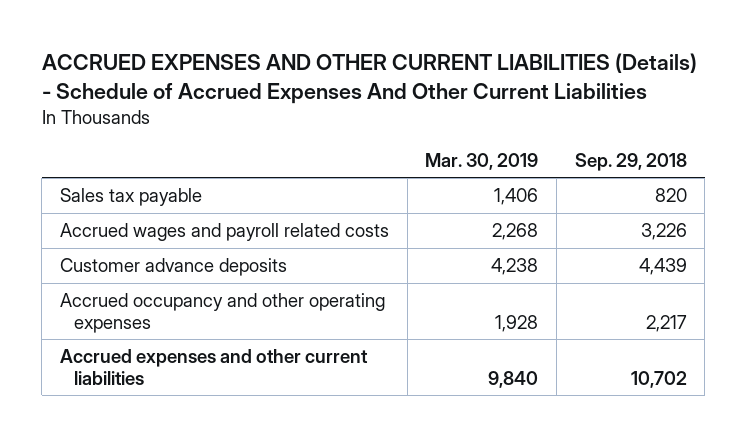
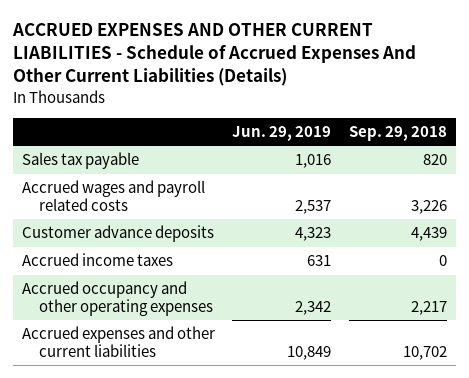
- ACCRUED EXPENSES AND OTHER CURRENT LIABILITIES (Details) - Schedule of Accrued Expenses And Other Current Liabilities
+ ACCRUED EXPENSES AND OTHER CURRENT LIABILITIES - Schedule of Accrued Expenses And Other Current Liabilities (Details)
- | Mar. 30, 2019 | Sep. 29, 2018
+ | Jun. 29, 2019 | Sep. 29, 2018
+ Accrued income taxes | 631 | 0

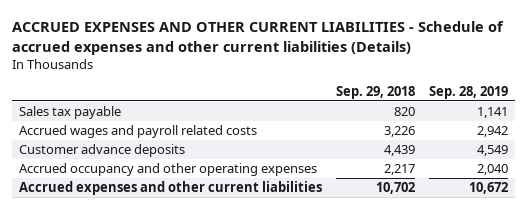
- ACCRUED EXPENSES AND OTHER CURRENT LIABILITIES - Schedule of Accrued Expenses And Other Current Liabilities (Details)
+ ACCRUED EXPENSES AND OTHER CURRENT LIABILITIES - Schedule of accrued expenses and other current liabilities (Details)
- | Jun. 29, 2019 | Sep. 29, 2018
+ | Sep. 29, 2018 | Sep. 28, 2019
- Accrued income taxes | 631 | 0

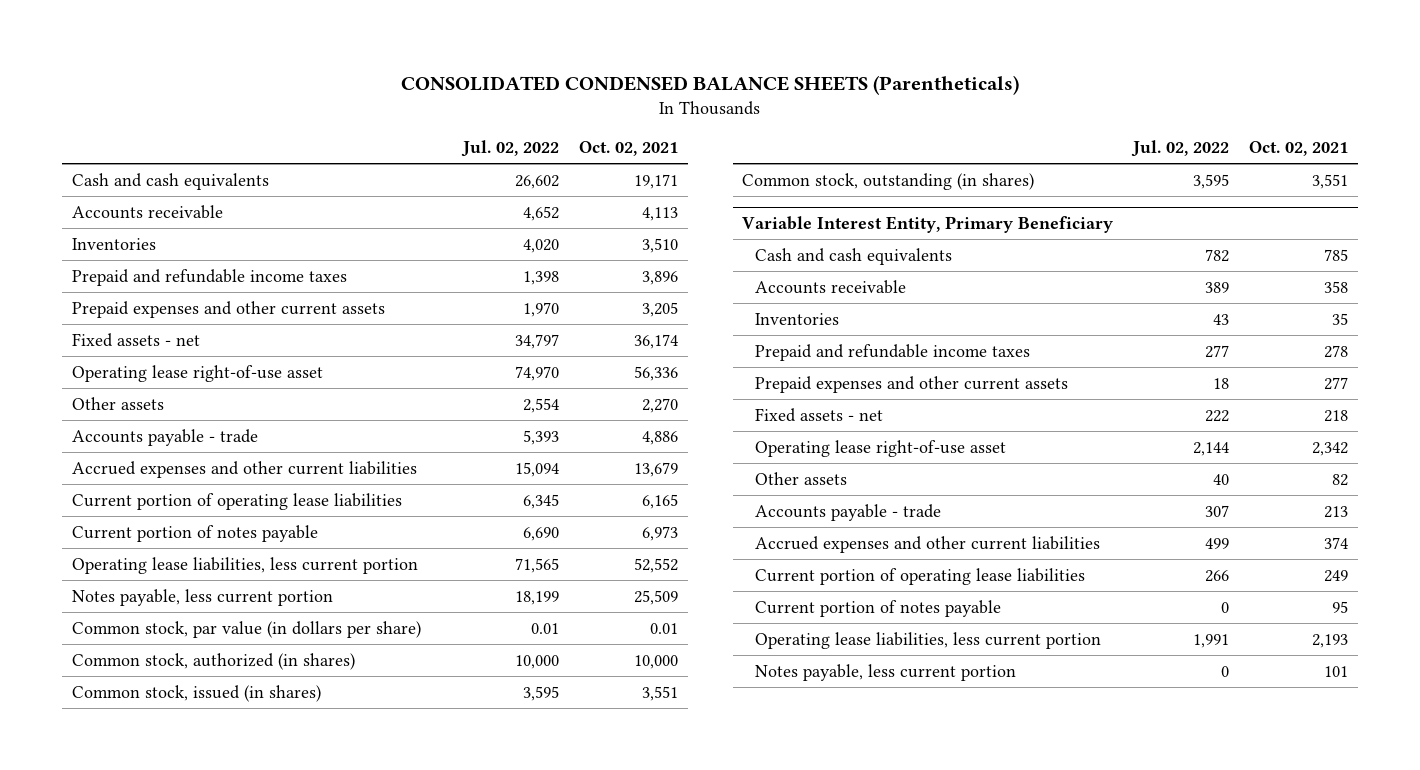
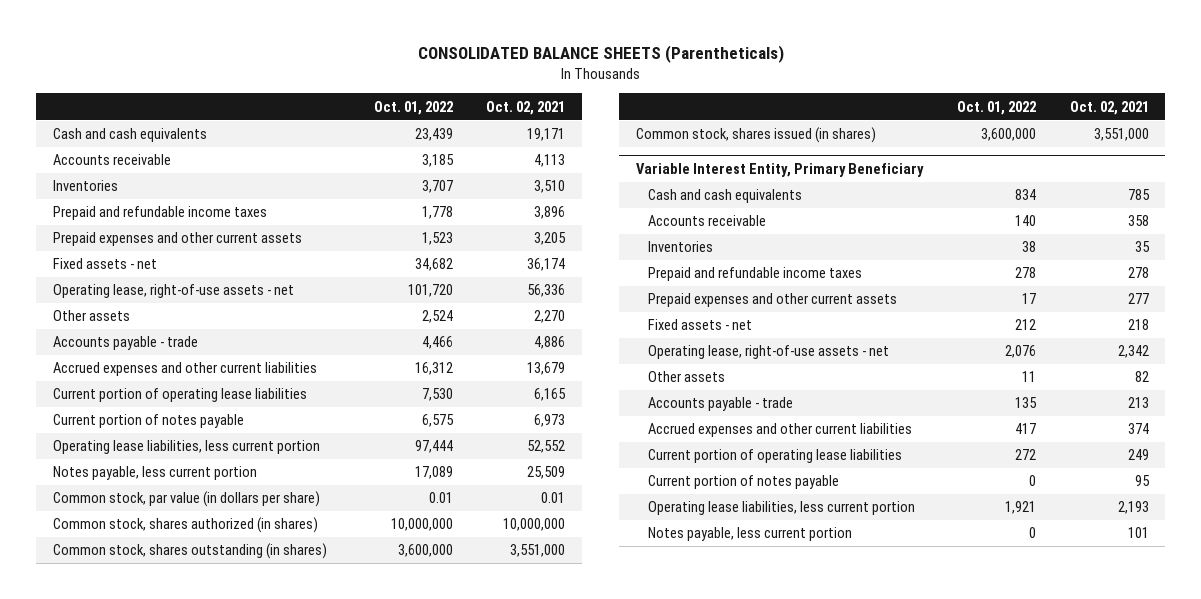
- CONSOLIDATED CONDENSED BALANCE SHEETS (Parentheticals)
+ CONSOLIDATED BALANCE SHEETS (Parentheticals)
- | Jul. 02, 2022 | Oct. 02, 2021
+ | Oct. 01, 2022 | Oct. 02, 2021
- Operating lease right-of-use asset | 74,970 | 56,336
+ Operating lease, right-of-use assets - net | 101,720 | 56,336
- Common stock, authorized (in shares) | 10,000 | 10,000
- Common stock, issued (in shares) | 3,595 | 3,551
- Common stock, outstanding (in shares) | 3,595 | 3,551
+ Common stock, shares authorized (in shares) | 10,000,000 | 10,000,000
+ Common stock, shares outstanding (in shares) | 3,600,000 | 3,551,000
+ Common stock, shares issued (in shares) | 3,600,000 | 3,551,000
@ Variable Interest Entity, Primary Beneficiary
- Operating lease right-of-use asset | 2,144 | 2,342
+ Operating lease, right-of-use assets - net | 2,076 | 2,342

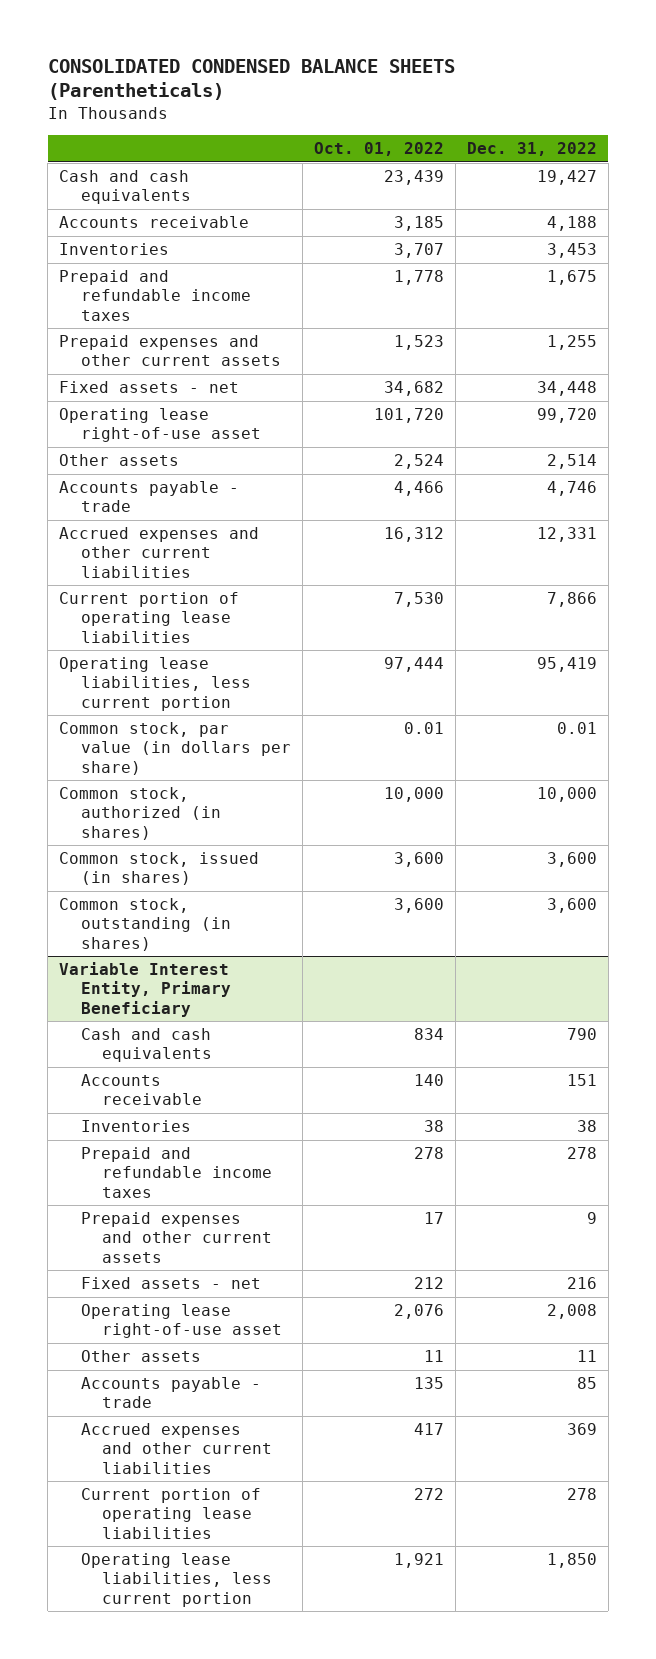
- CONSOLIDATED BALANCE SHEETS (Parentheticals)
+ CONSOLIDATED CONDENSED BALANCE SHEETS (Parentheticals)
- | Oct. 01, 2022 | Oct. 02, 2021
+ | Oct. 01, 2022 | Dec. 31, 2022
- Operating lease, right-of-use assets - net | 101,720 | 56,336
+ Operating lease right-of-use asset | 101,720 | 99,720
- Current portion of notes payable | 6,575 | 6,973
- Notes payable, less current portion | 17,089 | 25,509
- Common stock, shares authorized (in shares) | 10,000,000 | 10,000,000
- Common stock, shares outstanding (in shares) | 3,600,000 | 3,551,000
- Common stock, shares issued (in shares) | 3,600,000 | 3,551,000
+ Common stock, authorized (in shares) | 10,000 | 10,000
+ Common stock, issued (in shares) | 3,600 | 3,600
+ Common stock, outstanding (in shares) | 3,600 | 3,600
@ Variable Interest Entity, Primary Beneficiary
- Operating lease, right-of-use assets - net | 2,076 | 2,342
+ Operating lease right-of-use asset | 2,076 | 2,008
- Current portion of notes payable | 0 | 95
- Notes payable, less current portion | 0 | 101

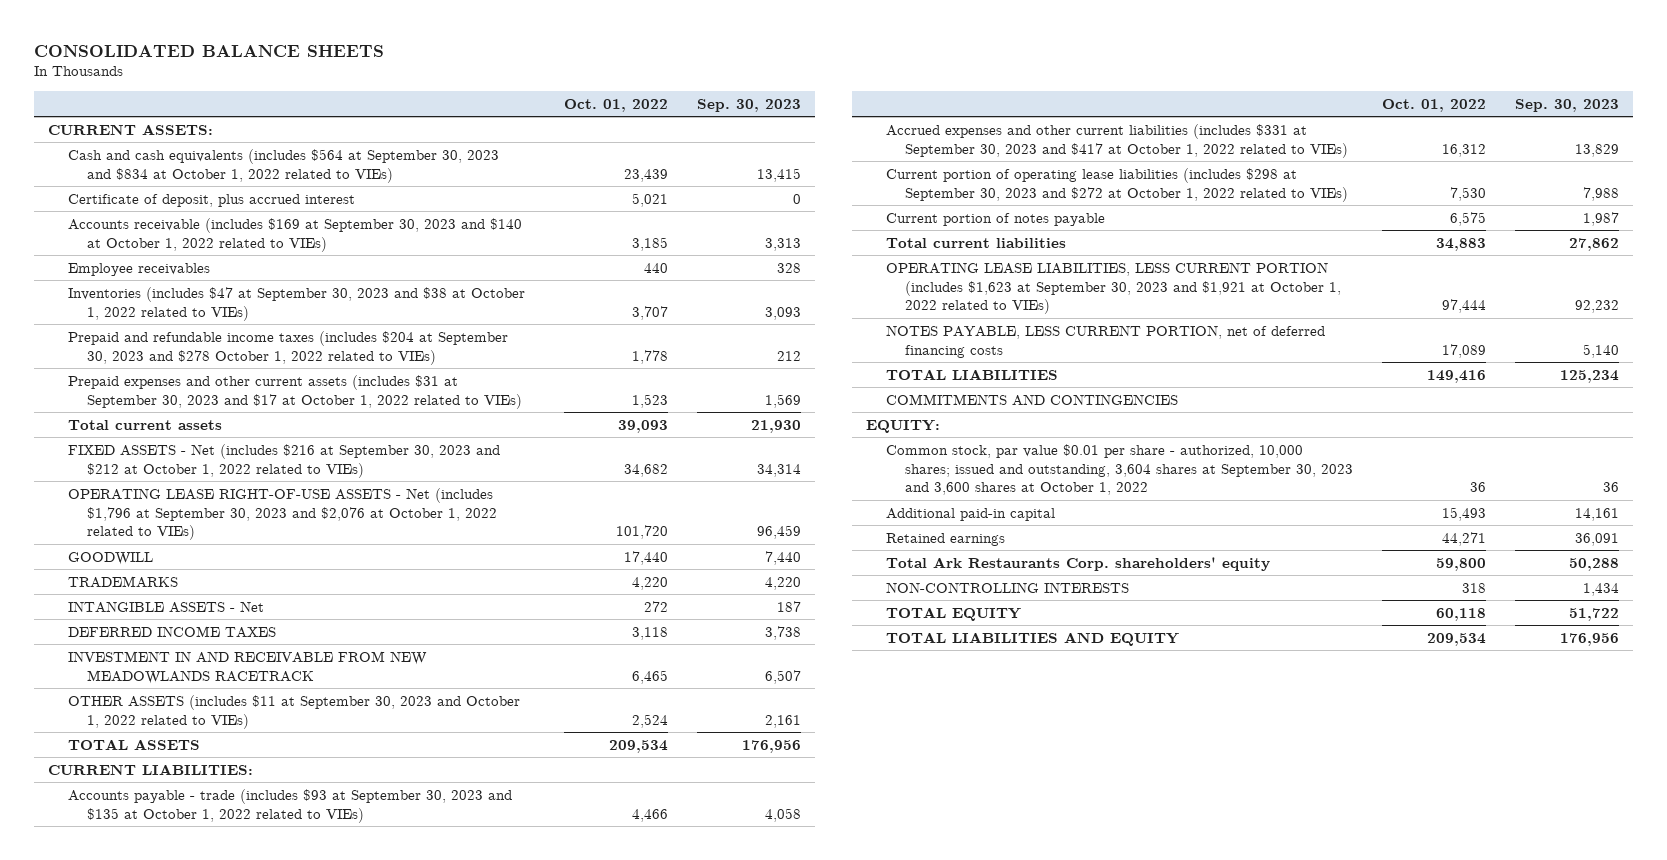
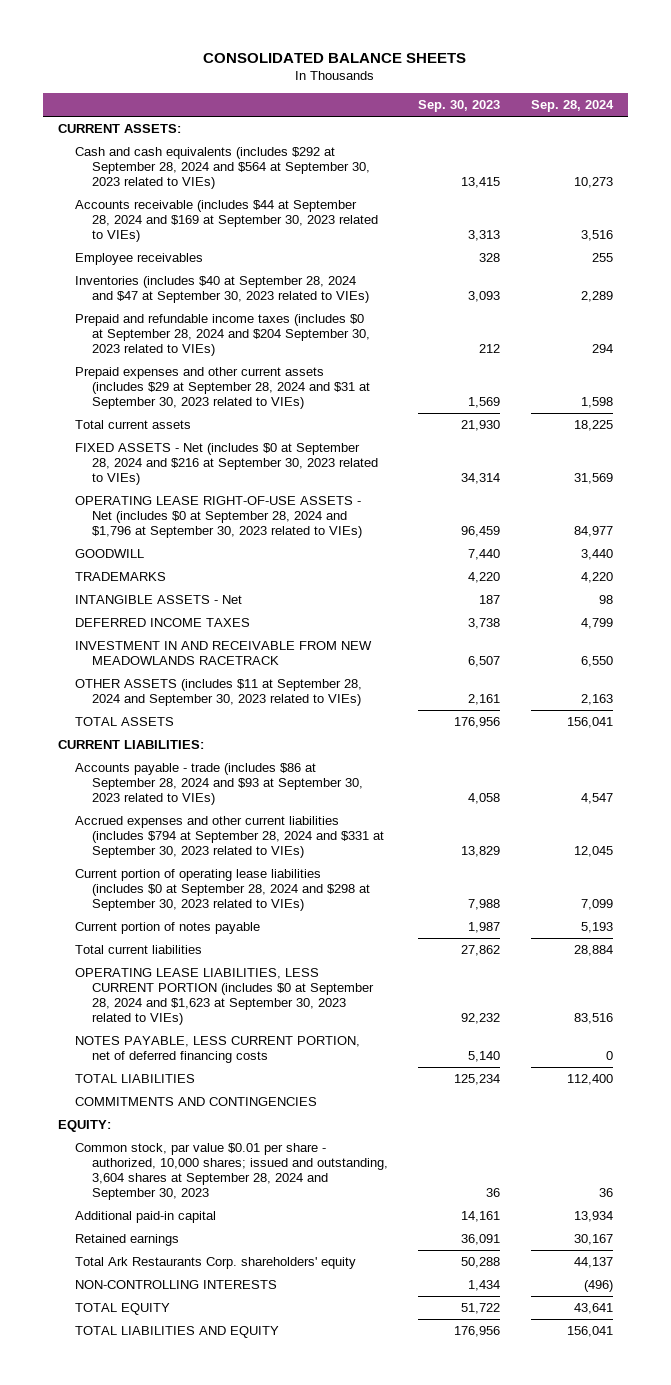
- | Oct. 01, 2022 | Sep. 30, 2023
+ | Sep. 30, 2023 | Sep. 28, 2024
- Cash and cash equivalents (includes $564 at September 30, 2023 and $834 at October 1, 2022 related to VIEs) | 23,439 | 13,415
- Certificate of deposit, plus accrued interest | 5,021 | 0
- Accounts receivable (includes $169 at September 30, 2023 and $140 at October 1, 2022 related to VIEs) | 3,185 | 3,313
+ Cash and cash equivalents (includes $292 at September 28, 2024 and $564 at September 30, 2023 related to VIEs) | 13,415 | 10,273
+ Accounts receivable (includes $44 at September 28, 2024 and $169 at September 30, 2023 related to VIEs) | 3,313 | 3,516
- Inventories (includes $47 at September 30, 2023 and $38 at October 1, 2022 related to VIEs) | 3,707 | 3,093
- Prepaid and refundable income taxes (includes $204 at September 30, 2023 and $278 October 1, 2022 related to VIEs) | 1,778 | 212
- Prepaid expenses and other current assets (includes $31 at September 30, 2023 and $17 at October 1, 2022 related to VIEs) | 1,523 | 1,569
+ Inventories (includes $40 at September 28, 2024 and $47 at September 30, 2023 related to VIEs) | 3,093 | 2,289
+ Prepaid and refundable income taxes (includes $0 at September 28, 2024 and $204 September 30, 2023 related to VIEs) | 212 | 294
+ Prepaid expenses and other current assets (includes $29 at September 28, 2024 and $31 at September 30, 2023 related to VIEs) | 1,569 | 1,598
- FIXED ASSETS - Net (includes $216 at September 30, 2023 and $212 at October 1, 2022 related to VIEs) | 34,682 | 34,314
- OPERATING LEASE RIGHT-OF-USE ASSETS - Net (includes $1,796 at September 30, 2023 and $2,076 at October 1, 2022 related to VIEs) | 101,720 | 96,459
+ FIXED ASSETS - Net (includes $0 at September 28, 2024 and $216 at September 30, 2023 related to VIEs) | 34,314 | 31,569
+ OPERATING LEASE RIGHT-OF-USE ASSETS - Net (includes $0 at September 28, 2024 and $1,796 at September 30, 2023 related to VIEs) | 96,459 | 84,977
- OTHER ASSETS (includes $11 at September 30, 2023 and October 1, 2022 related to VIEs) | 2,524 | 2,161
+ OTHER ASSETS (includes $11 at September 28, 2024 and September 30, 2023 related to VIEs) | 2,161 | 2,163
- Accounts payable - trade (includes $93 at September 30, 2023 and $135 at October 1, 2022 related to VIEs) | 4,466 | 4,058
- Accrued expenses and other current liabilities (includes $331 at September 30, 2023 and $417 at October 1, 2022 related to VIEs) | 16,312 | 13,829
- Current portion of operating lease liabilities (includes $298 at September 30, 2023 and $272 at October 1, 2022 related to VIEs) | 7,530 | 7,988
+ Accounts payable - trade (includes $86 at September 28, 2024 and $93 at September 30, 2023 related to VIEs) | 4,058 | 4,547
+ Accrued expenses and other current liabilities (includes $794 at September 28, 2024 and $331 at September 30, 2023 related to VIEs) | 13,829 | 12,045
+ Current portion of operating lease liabilities (includes $0 at September 28, 2024 and $298 at September 30, 2023 related to VIEs) | 7,988 | 7,099
- OPERATING LEASE LIABILITIES, LESS CURRENT PORTION (includes $1,623 at September 30, 2023 and $1,921 at October 1, 2022 related to VIEs) | 97,444 | 92,232
+ OPERATING LEASE LIABILITIES, LESS CURRENT PORTION (includes $0 at September 28, 2024 and $1,623 at September 30, 2023 related to VIEs) | 92,232 | 83,516
- Common stock, par value $0.01 per share - authorized, 10,000 shares; issued and outstanding, 3,604 shares at September 30, 2023 and 3,600 shares at October 1, 2022 | 36 | 36
+ Common stock, par value $0.01 per share - authorized, 10,000 shares; issued and outstanding, 3,604 shares at September 28, 2024 and September 30, 2023 | 36 | 36

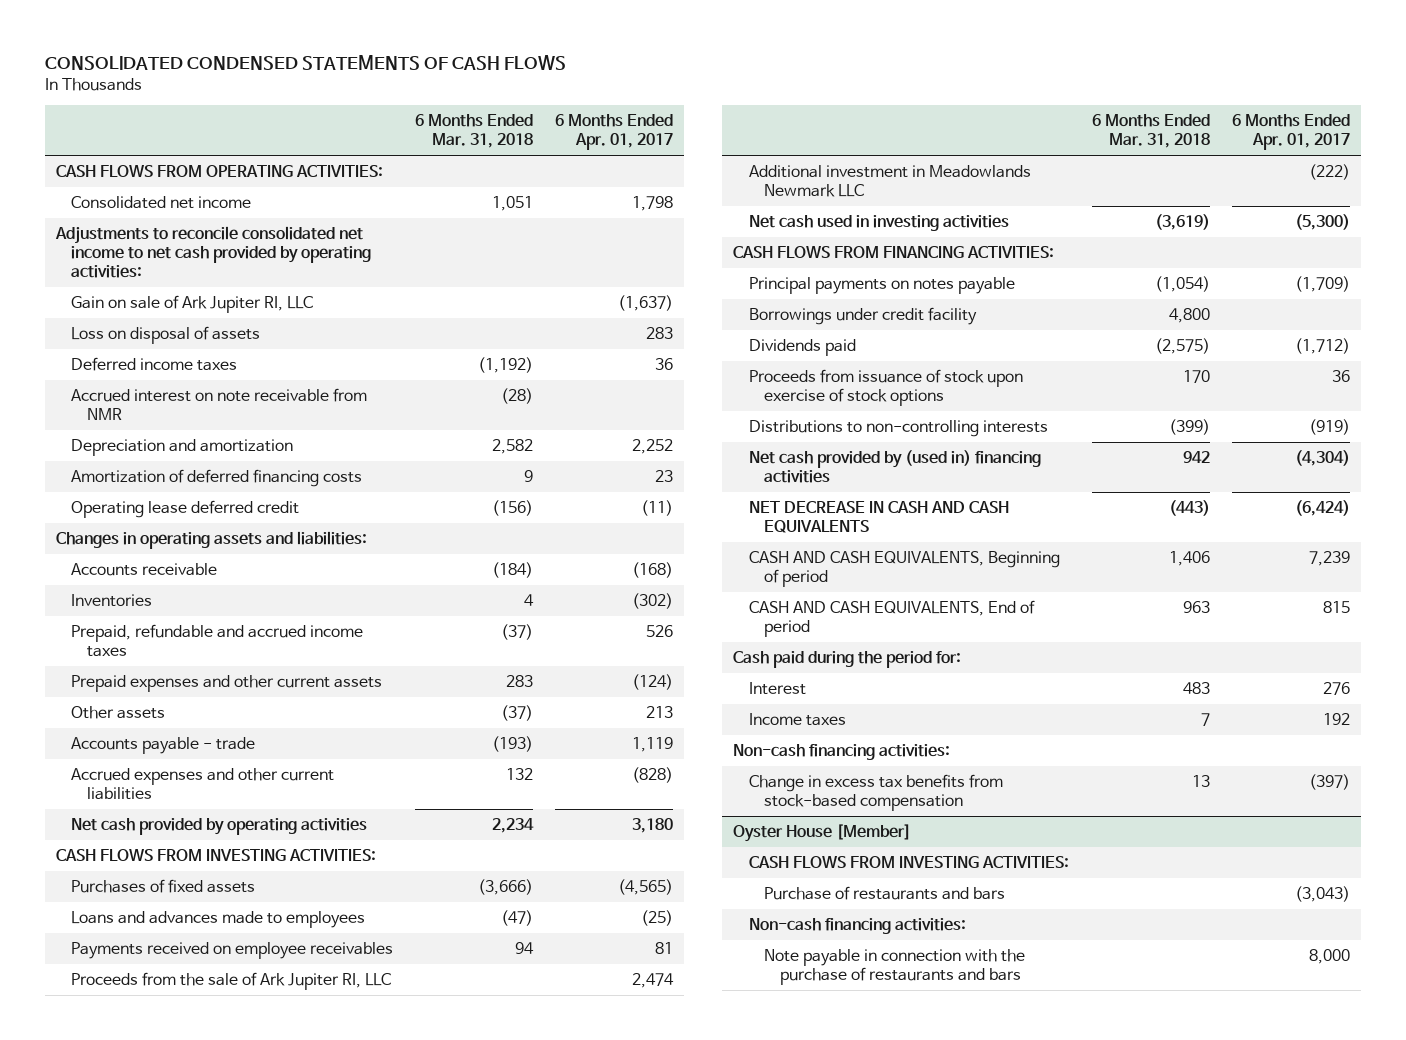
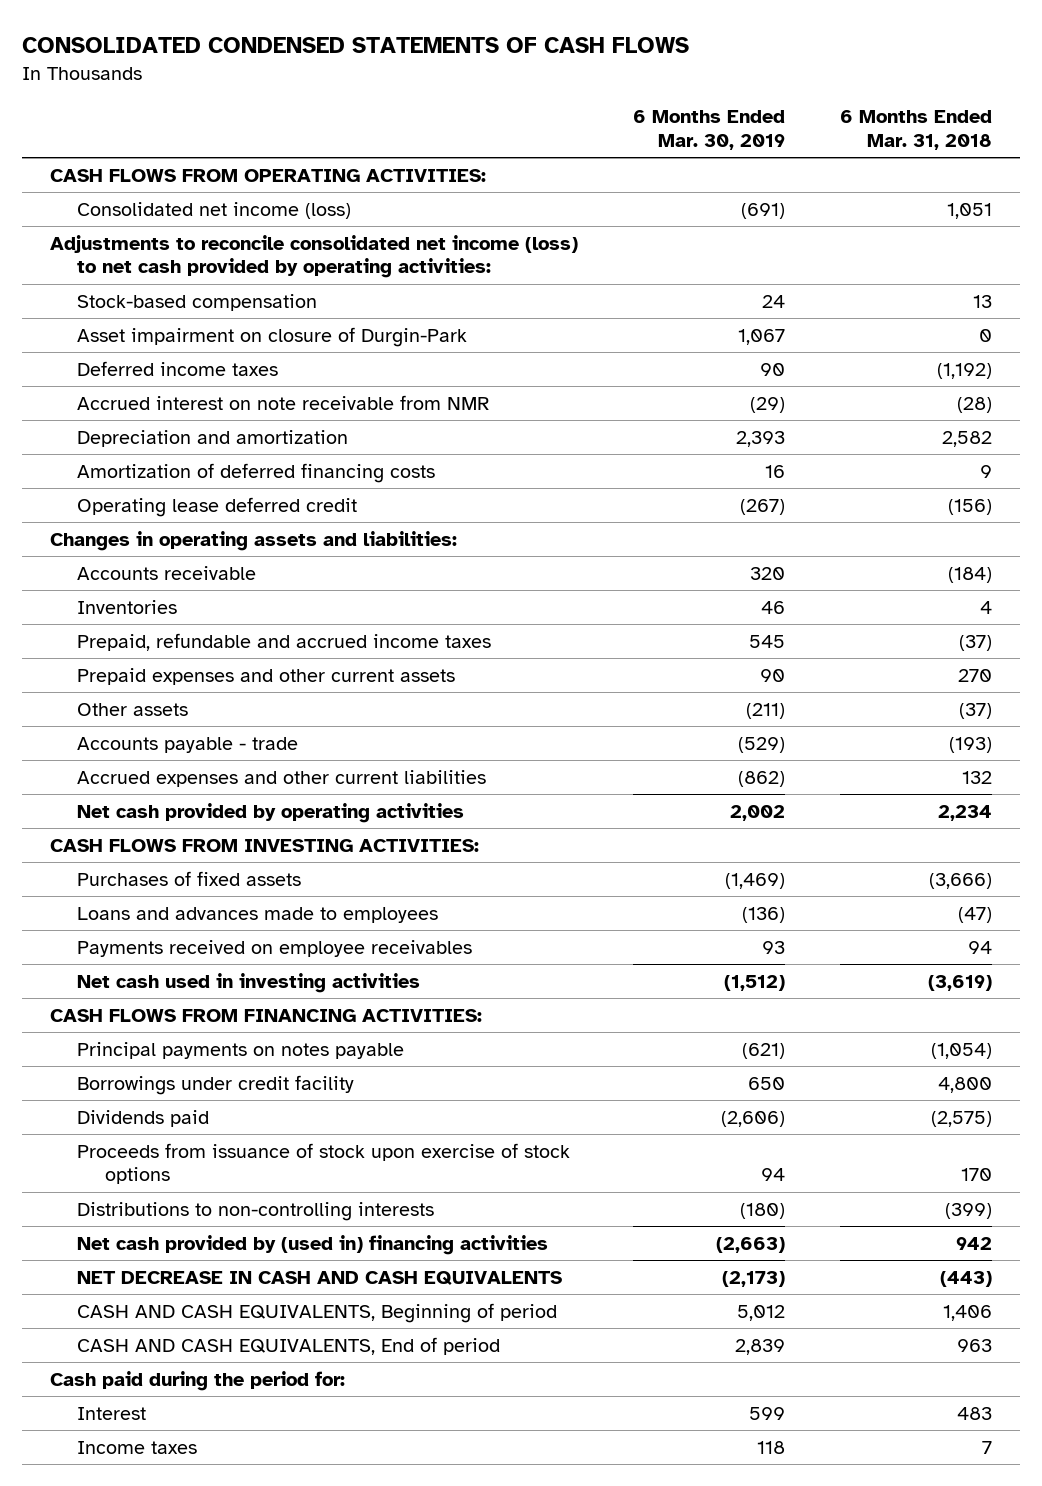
- | 6 Months Ended Mar. 31, 2018 | 6 Months Ended Apr. 01, 2017
+ | 6 Months Ended Mar. 30, 2019 | 6 Months Ended Mar. 31, 2018
- Consolidated net income | 1,051 | 1,798
- Adjustments to reconcile consolidated net income to net cash provided by operating activities:
- Gain on sale of Ark Jupiter RI, LLC | | (1,637)
- Loss on disposal of assets | | 283
+ Consolidated net income (loss) | (691) | 1,051
+ Adjustments to reconcile consolidated net income (loss) to net cash provided by operating activities:
+ Stock-based compensation | 24 | 13
+ Asset impairment on closure of Durgin-Park | 1,067 | 0
- Prepaid expenses and other current assets | 283 | (124)
+ Prepaid expenses and other current assets | 90 | 270
- Proceeds from the sale of Ark Jupiter RI, LLC | | 2,474
- Additional investment in Meadowlands Newmark LLC | | (222)
- Non-cash financing activities:
- Change in excess tax benefits from stock-based compensation | 13 | (397)
- Oyster House [Member]
- CASH FLOWS FROM INVESTING ACTIVITIES:
- Purchase of restaurants and bars | | (3,043)
- Non-cash financing activities:
- Note payable in connection with the purchase of restaurants and bars | | 8,000

